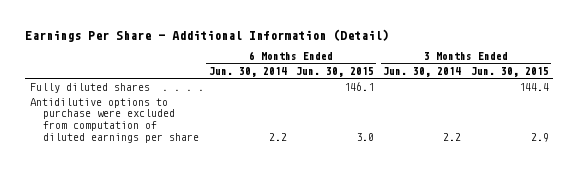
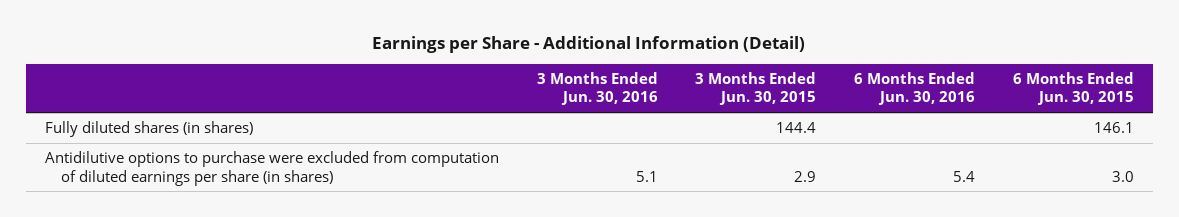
- Earnings Per Share - Additional Information (Detail)
+ Earnings per Share - Additional Information (Detail)
- | 6 Months Ended Jun. 30, 2014 | 6 Months Ended Jun. 30, 2015 | 3 Months Ended Jun. 30, 2014 | 3 Months Ended Jun. 30, 2015
+ | 3 Months Ended Jun. 30, 2016 | 3 Months Ended Jun. 30, 2015 | 6 Months Ended Jun. 30, 2016 | 6 Months Ended Jun. 30, 2015
- Fully diluted shares | | 146.1 | | 144.4
- Antidilutive options to purchase were excluded from computation of diluted earnings per share | 2.2 | 3.0 | 2.2 | 2.9
+ Fully diluted shares (in shares) | | 144.4 | | 146.1
+ Antidilutive options to purchase were excluded from computation of diluted earnings per share (in shares) | 5.1 | 2.9 | 5.4 | 3.0

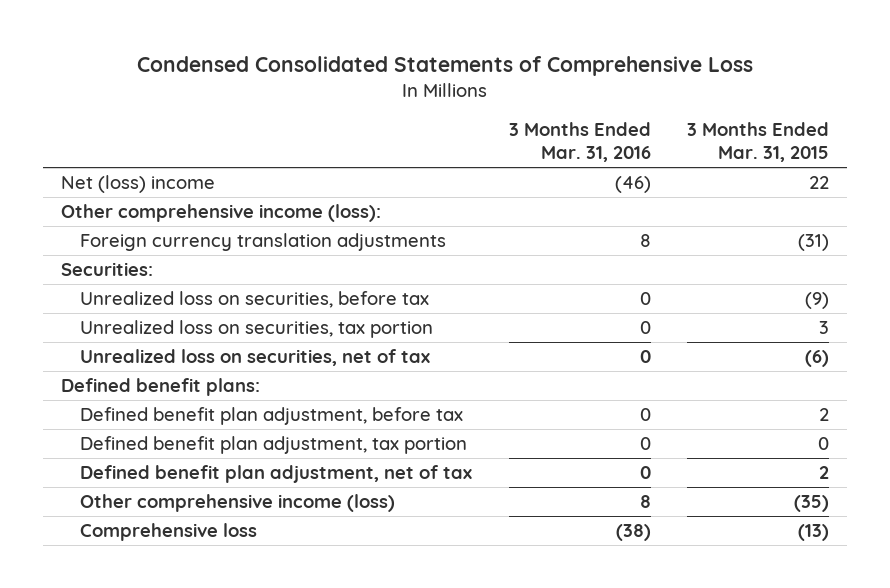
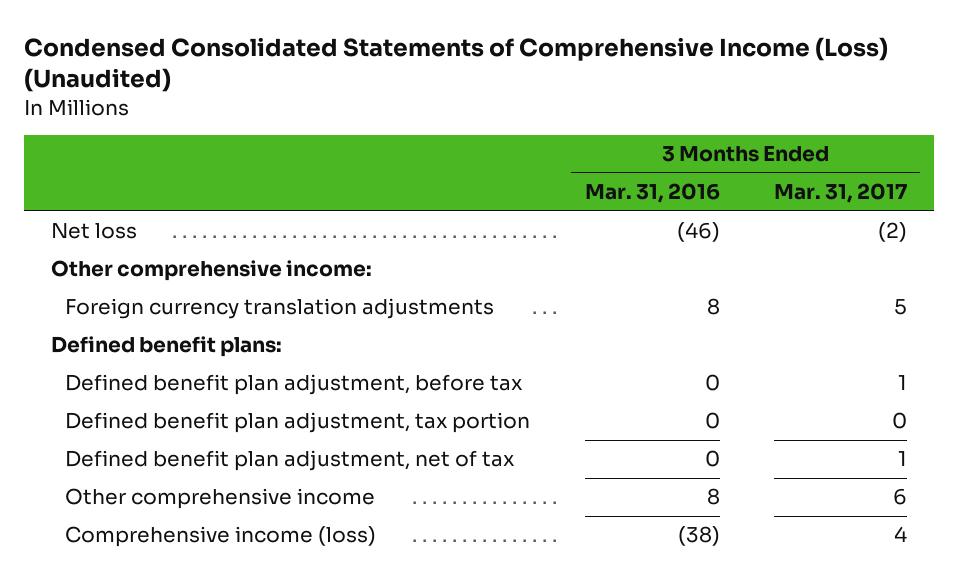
- Condensed Consolidated Statements of Comprehensive Loss
+ Condensed Consolidated Statements of Comprehensive Income (Loss) (Unaudited)
- | 3 Months Ended Mar. 31, 2016 | 3 Months Ended Mar. 31, 2015
+ | 3 Months Ended Mar. 31, 2016 | 3 Months Ended Mar. 31, 2017
- Net (loss) income | (46) | 22
- Other comprehensive income (loss):
+ Net loss | (46) | (2)
+ Other comprehensive income:
- Securities:
- Unrealized loss on securities, before tax | 0 | (9)
- Unrealized loss on securities, tax portion | 0 | 3
- Unrealized loss on securities, net of tax | 0 | (6)
- Other comprehensive income (loss) | 8 | (35)
- Comprehensive loss | (38) | (13)
+ Other comprehensive income | 8 | 6
+ Comprehensive income (loss) | (38) | 4

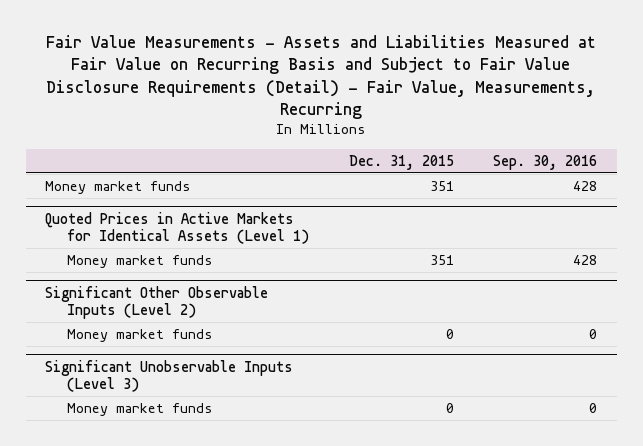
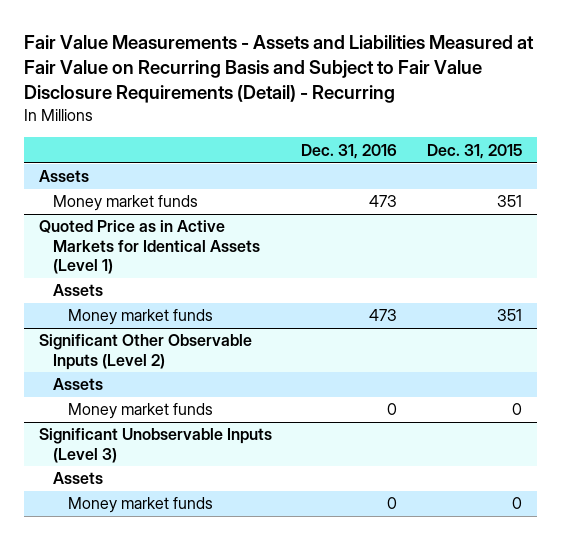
- Fair Value Measurements - Assets and Liabilities Measured at Fair Value on Recurring Basis and Subject to Fair Value Disclosure Requirements (Detail) - Fair Value, Measurements, Recurring
+ Fair Value Measurements - Assets and Liabilities Measured at Fair Value on Recurring Basis and Subject to Fair Value Disclosure Requirements (Detail) - Recurring
- | Dec. 31, 2015 | Sep. 30, 2016
+ | Dec. 31, 2016 | Dec. 31, 2015
+ Assets
- Quoted Prices in Active Markets for Identical Assets (Level 1)
+ Quoted Price as in Active Markets for Identical Assets (Level 1)
+ Assets
@ Significant Other Observable Inputs (Level 2)
+ Assets
@ Significant Unobservable Inputs (Level 3)
+ Assets

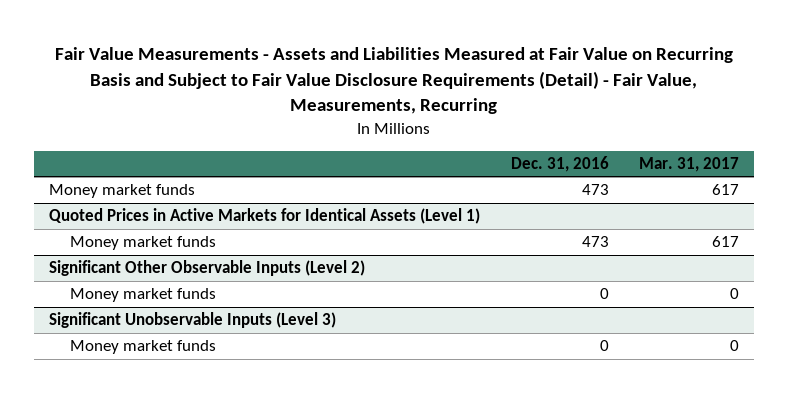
- Fair Value Measurements - Assets and Liabilities Measured at Fair Value on Recurring Basis and Subject to Fair Value Disclosure Requirements (Detail) - Recurring
+ Fair Value Measurements - Assets and Liabilities Measured at Fair Value on Recurring Basis and Subject to Fair Value Disclosure Requirements (Detail) - Fair Value, Measurements, Recurring
- | Dec. 31, 2016 | Dec. 31, 2015
+ | Dec. 31, 2016 | Mar. 31, 2017
- Assets
- Quoted Price as in Active Markets for Identical Assets (Level 1)
- Assets
+ Quoted Prices in Active Markets for Identical Assets (Level 1)
@ Significant Other Observable Inputs (Level 2)
- Assets
@ Significant Unobservable Inputs (Level 3)
- Assets

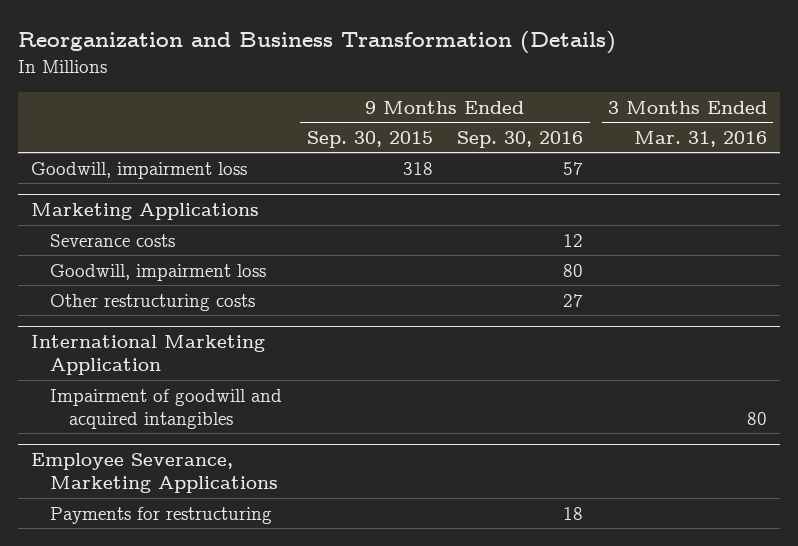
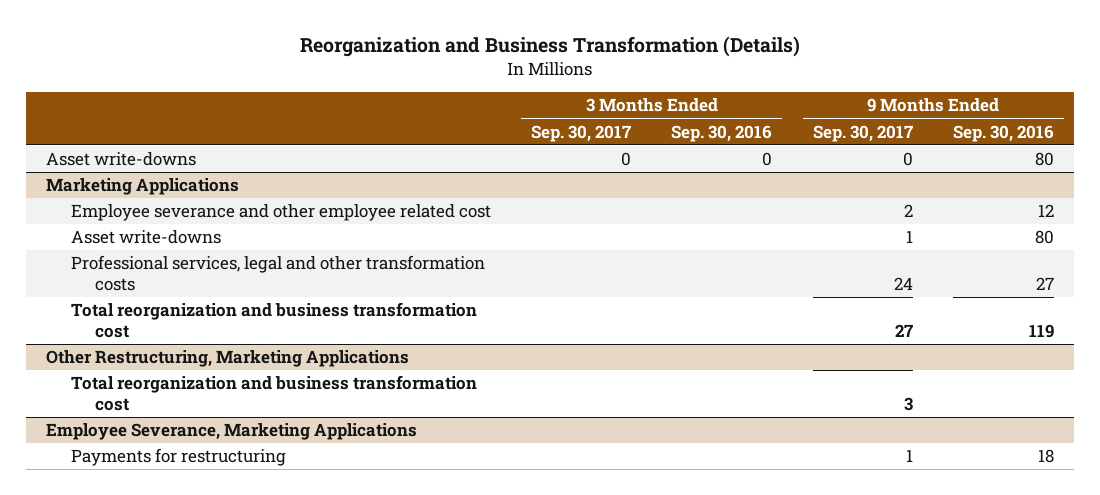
- | 9 Months Ended Sep. 30, 2015 | 9 Months Ended Sep. 30, 2016 | 3 Months Ended Mar. 31, 2016
+ | 3 Months Ended Sep. 30, 2017 | 3 Months Ended Sep. 30, 2016 | 9 Months Ended Sep. 30, 2017 | 9 Months Ended Sep. 30, 2016
- Goodwill, impairment loss | 318 | 57 |
+ Asset write-downs | 0 | 0 | 0 | 80
@ Marketing Applications
- Severance costs | | 12 |
- Goodwill, impairment loss | | 80 |
- Other restructuring costs | | 27 |
- International Marketing Application
- Impairment of goodwill and acquired intangibles | | | 80
@ Marketing Applications
+ Employee severance and other employee related cost | | | 2 | 12
+ Asset write-downs | | | 1 | 80
+ Professional services, legal and other transformation costs | | | 24 | 27
+ Total reorganization and business transformation cost | | | 27 | 119
+ Other Restructuring, Marketing Applications
+ Total reorganization and business transformation cost | | | 3 |

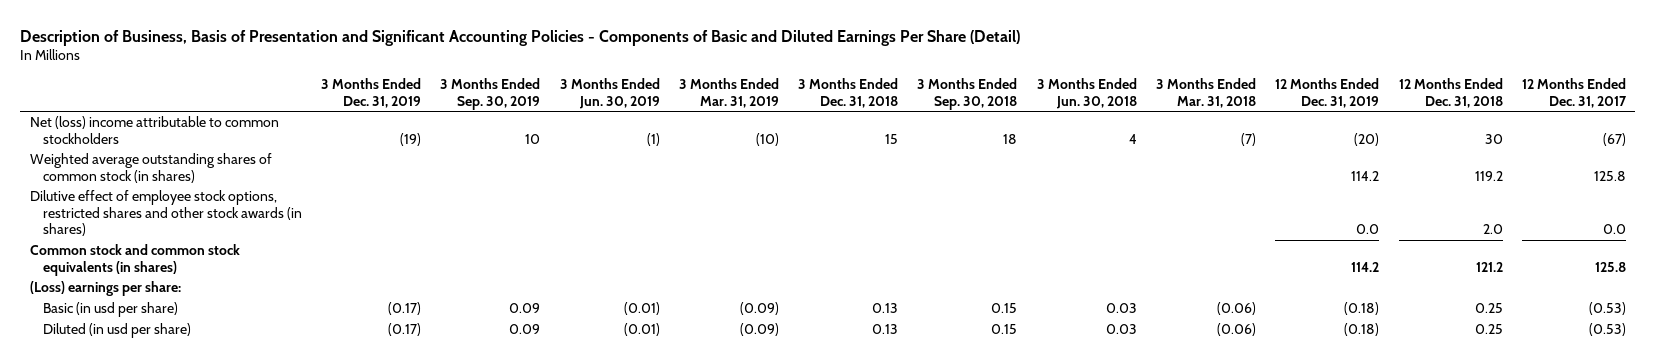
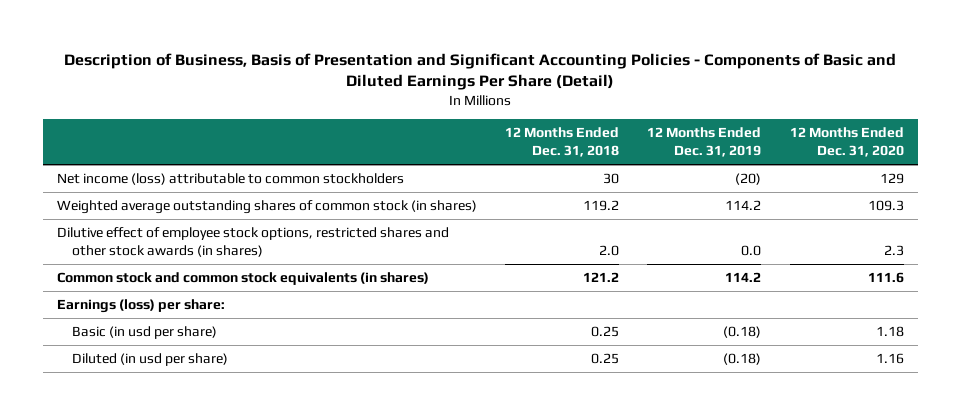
- | 3 Months Ended Dec. 31, 2019 | 3 Months Ended Sep. 30, 2019 | 3 Months Ended Jun. 30, 2019 | 3 Months Ended Mar. 31, 2019 | 3 Months Ended Dec. 31, 2018 | 3 Months Ended Sep. 30, 2018 | 3 Months Ended Jun. 30, 2018 | 3 Months Ended Mar. 31, 2018 | 12 Months Ended Dec. 31, 2019 | 12 Months Ended Dec. 31, 2018 | 12 Months Ended Dec. 31, 2017
+ | 12 Months Ended Dec. 31, 2018 | 12 Months Ended Dec. 31, 2019 | 12 Months Ended Dec. 31, 2020
- Net (loss) income attributable to common stockholders | (19) | 10 | (1) | (10) | 15 | 18 | 4 | (7) | (20) | 30 | (67)
+ Net income (loss) attributable to common stockholders | 30 | (20) | 129
- (Loss) earnings per share:
+ Earnings (loss) per share:

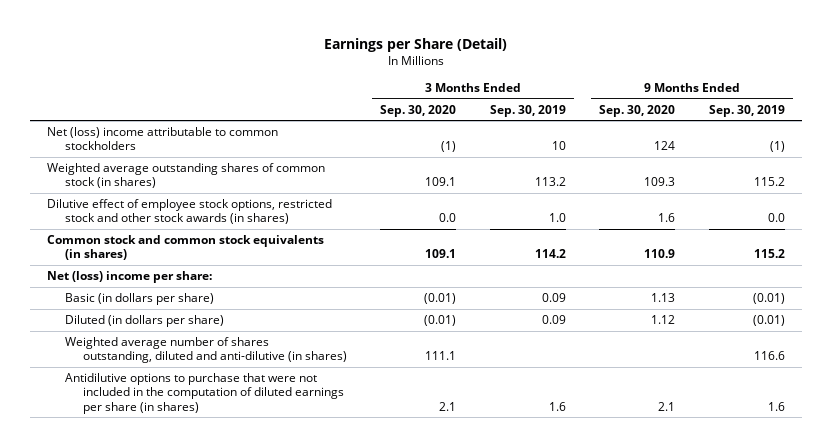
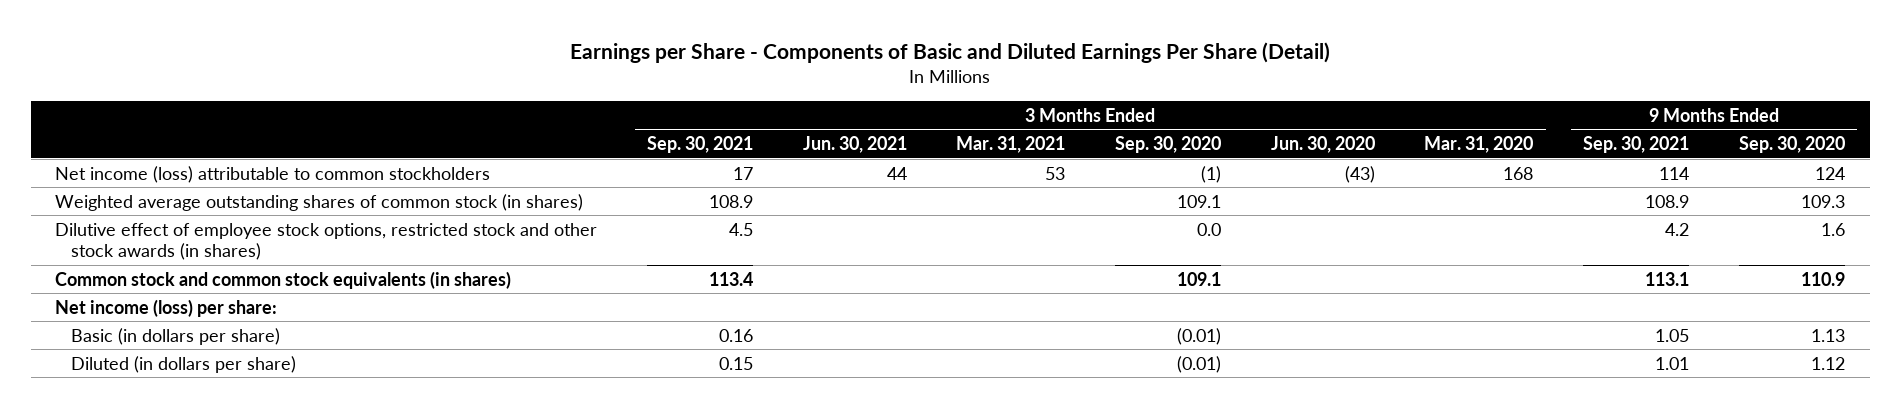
- Earnings per Share (Detail)
+ Earnings per Share - Components of Basic and Diluted Earnings Per Share (Detail)
- | 3 Months Ended Sep. 30, 2020 | 3 Months Ended Sep. 30, 2019 | 9 Months Ended Sep. 30, 2020 | 9 Months Ended Sep. 30, 2019
+ | 3 Months Ended Sep. 30, 2021 | 3 Months Ended Jun. 30, 2021 | 3 Months Ended Mar. 31, 2021 | 3 Months Ended Sep. 30, 2020 | 3 Months Ended Jun. 30, 2020 | 3 Months Ended Mar. 31, 2020 | 9 Months Ended Sep. 30, 2021 | 9 Months Ended Sep. 30, 2020
- Net (loss) income attributable to common stockholders | (1) | 10 | 124 | (1)
+ Net income (loss) attributable to common stockholders | 17 | 44 | 53 | (1) | (43) | 168 | 114 | 124
- Net (loss) income per share:
+ Net income (loss) per share:
- Weighted average number of shares outstanding, diluted and anti-dilutive (in shares) | 111.1 | | | 116.6
- Antidilutive options to purchase that were not included in the computation of diluted earnings per share (in shares) | 2.1 | 1.6 | 2.1 | 1.6

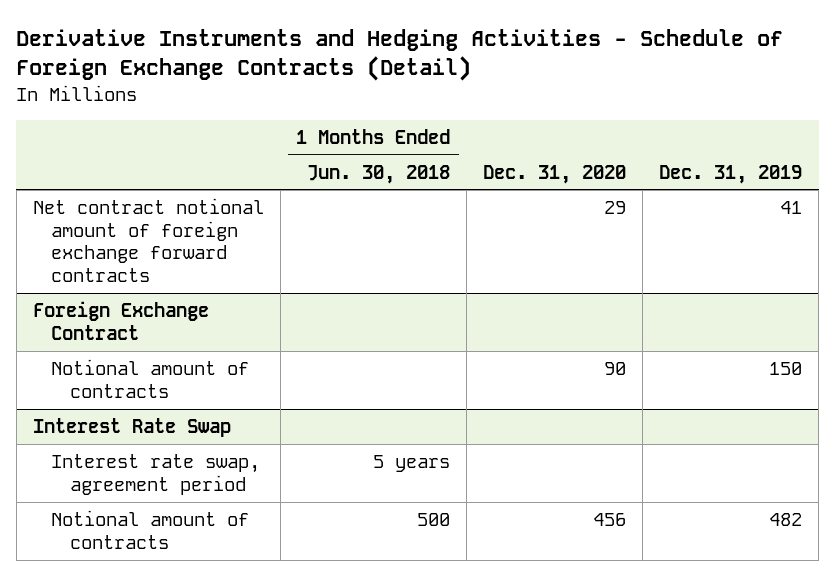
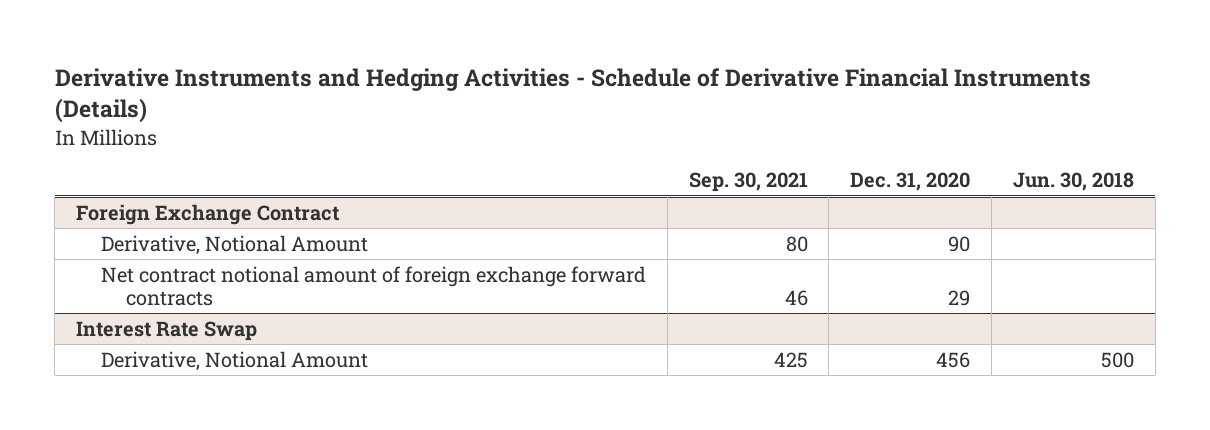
- Derivative Instruments and Hedging Activities - Schedule of Foreign Exchange Contracts (Detail)
+ Derivative Instruments and Hedging Activities - Schedule of Derivative Financial Instruments (Details)
- | 1 Months Ended Jun. 30, 2018 | Dec. 31, 2020 | Dec. 31, 2019
+ | Sep. 30, 2021 | Dec. 31, 2020 | Jun. 30, 2018
- Net contract notional amount of foreign exchange forward contracts | | 29 | 41
@ Foreign Exchange Contract
- Notional amount of contracts | | 90 | 150
+ Derivative, Notional Amount | 80 | 90 |
+ Net contract notional amount of foreign exchange forward contracts | 46 | 29 |
@ Interest Rate Swap
- Interest rate swap, agreement period | 5 years | |
- Notional amount of contracts | 500 | 456 | 482
+ Derivative, Notional Amount | 425 | 456 | 500

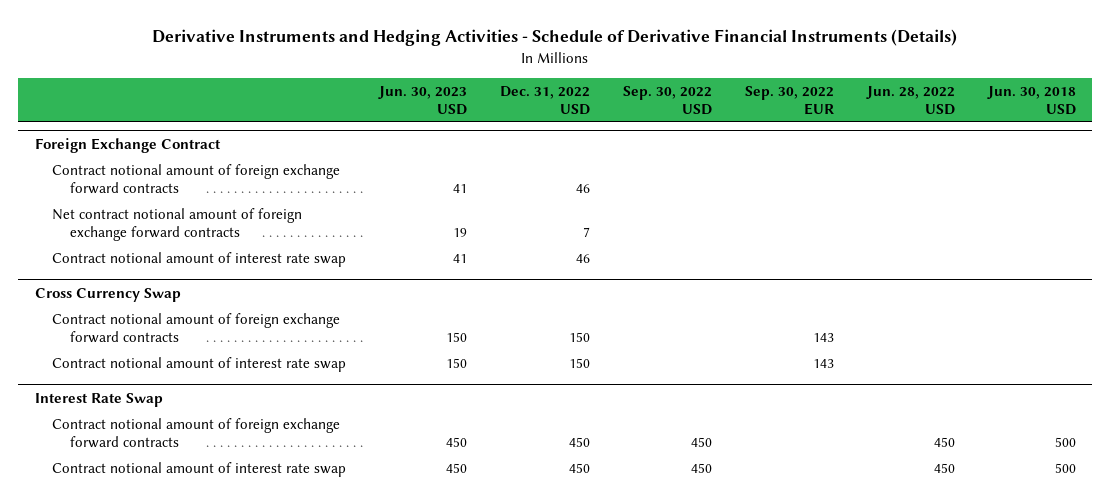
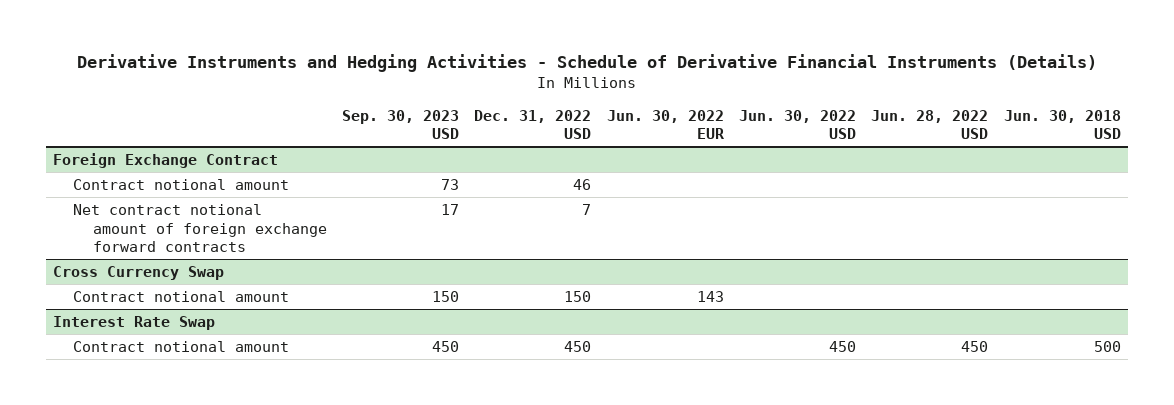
- | Jun. 30, 2023 USD | Dec. 31, 2022 USD | Sep. 30, 2022 USD | Sep. 30, 2022 EUR | Jun. 28, 2022 USD | Jun. 30, 2018 USD
+ | Sep. 30, 2023 USD | Dec. 31, 2022 USD | Jun. 30, 2022 EUR | Jun. 30, 2022 USD | Jun. 28, 2022 USD | Jun. 30, 2018 USD
@ Foreign Exchange Contract
- Contract notional amount of foreign exchange forward contracts | 41 | 46 | | | |
+ Contract notional amount | 73 | 46 | | | |
- Contract notional amount of interest rate swap | 41 | 46 | | | |
@ Cross Currency Swap
- Contract notional amount of foreign exchange forward contracts | 150 | 150 | | 143 | |
- Contract notional amount of interest rate swap | 150 | 150 | | 143 | |
+ Contract notional amount | 150 | 150 | 143 | | |
@ Interest Rate Swap
- Contract notional amount of foreign exchange forward contracts | 450 | 450 | 450 | | 450 | 500
- Contract notional amount of interest rate swap | 450 | 450 | 450 | | 450 | 500
+ Contract notional amount | 450 | 450 | | 450 | 450 | 500

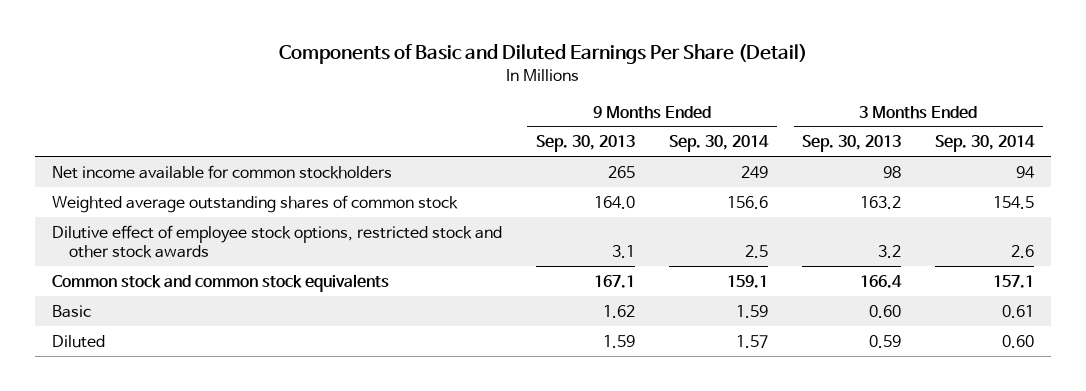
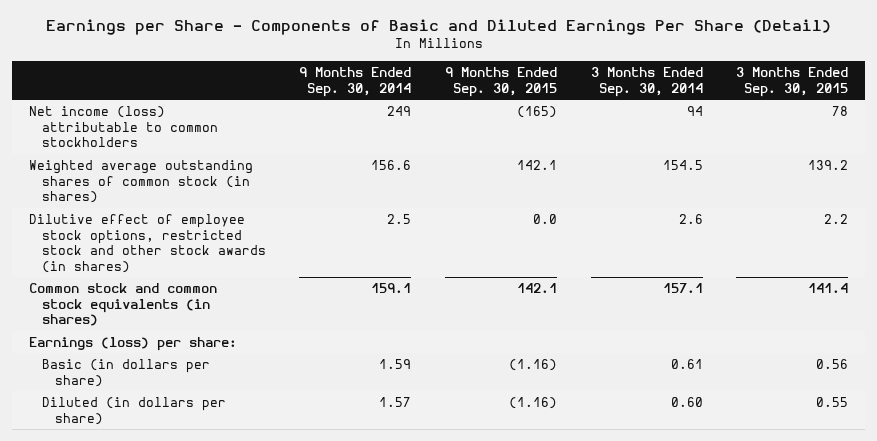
- Components of Basic and Diluted Earnings Per Share (Detail)
+ Earnings per Share - Components of Basic and Diluted Earnings Per Share (Detail)
- | 9 Months Ended Sep. 30, 2013 | 9 Months Ended Sep. 30, 2014 | 3 Months Ended Sep. 30, 2013 | 3 Months Ended Sep. 30, 2014
+ | 9 Months Ended Sep. 30, 2014 | 9 Months Ended Sep. 30, 2015 | 3 Months Ended Sep. 30, 2014 | 3 Months Ended Sep. 30, 2015
- Net income available for common stockholders | 265 | 249 | 98 | 94
- Weighted average outstanding shares of common stock | 164.0 | 156.6 | 163.2 | 154.5
- Dilutive effect of employee stock options, restricted stock and other stock awards | 3.1 | 2.5 | 3.2 | 2.6
- Common stock and common stock equivalents | 167.1 | 159.1 | 166.4 | 157.1
- Basic | 1.62 | 1.59 | 0.60 | 0.61
- Diluted | 1.59 | 1.57 | 0.59 | 0.60
+ Net income (loss) attributable to common stockholders | 249 | (165) | 94 | 78
+ Weighted average outstanding shares of common stock (in shares) | 156.6 | 142.1 | 154.5 | 139.2
+ Dilutive effect of employee stock options, restricted stock and other stock awards (in shares) | 2.5 | 0.0 | 2.6 | 2.2
+ Common stock and common stock equivalents (in shares) | 159.1 | 142.1 | 157.1 | 141.4
+ Earnings (loss) per share:
+ Basic (in dollars per share) | 1.59 | (1.16) | 0.61 | 0.56
+ Diluted (in dollars per share) | 1.57 | (1.16) | 0.60 | 0.55

